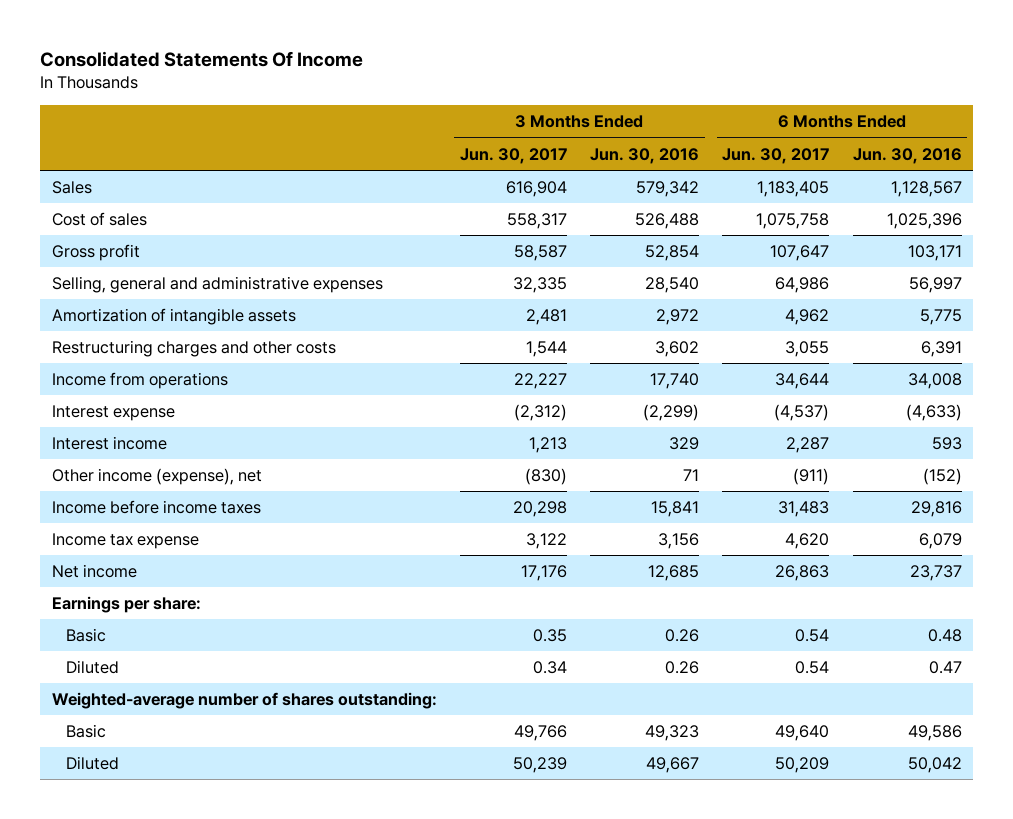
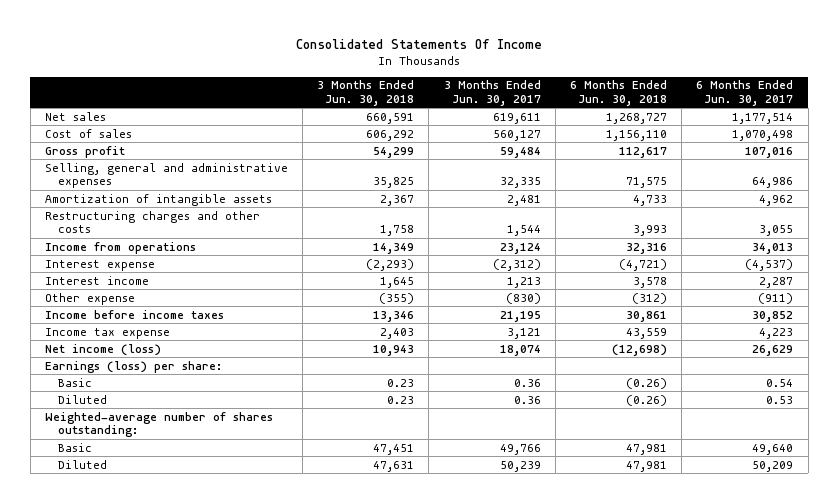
- | 3 Months Ended Jun. 30, 2017 | 3 Months Ended Jun. 30, 2016 | 6 Months Ended Jun. 30, 2017 | 6 Months Ended Jun. 30, 2016
+ | 3 Months Ended Jun. 30, 2018 | 3 Months Ended Jun. 30, 2017 | 6 Months Ended Jun. 30, 2018 | 6 Months Ended Jun. 30, 2017
- Sales | 616,904 | 579,342 | 1,183,405 | 1,128,567
- Cost of sales | 558,317 | 526,488 | 1,075,758 | 1,025,396
- Gross profit | 58,587 | 52,854 | 107,647 | 103,171
+ Net sales | 660,591 | 619,611 | 1,268,727 | 1,177,514
+ Cost of sales | 606,292 | 560,127 | 1,156,110 | 1,070,498
+ Gross profit | 54,299 | 59,484 | 112,617 | 107,016
- Income from operations | 22,227 | 17,740 | 34,644 | 34,008
+ Income from operations | 14,349 | 23,124 | 32,316 | 34,013
- Other income (expense), net | (830) | 71 | (911) | (152)
- Income before income taxes | 20,298 | 15,841 | 31,483 | 29,816
- Income tax expense | 3,122 | 3,156 | 4,620 | 6,079
- Net income | 17,176 | 12,685 | 26,863 | 23,737
- Earnings per share:
- Basic | 0.35 | 0.26 | 0.54 | 0.48
- Diluted | 0.34 | 0.26 | 0.54 | 0.47
+ Other expense | (355) | (830) | (312) | (911)
+ Income before income taxes | 13,346 | 21,195 | 30,861 | 30,852
+ Income tax expense | 2,403 | 3,121 | 43,559 | 4,223
+ Net income (loss) | 10,943 | 18,074 | (12,698) | 26,629
+ Earnings (loss) per share:
+ Basic | 0.23 | 0.36 | (0.26) | 0.54
+ Diluted | 0.23 | 0.36 | (0.26) | 0.53

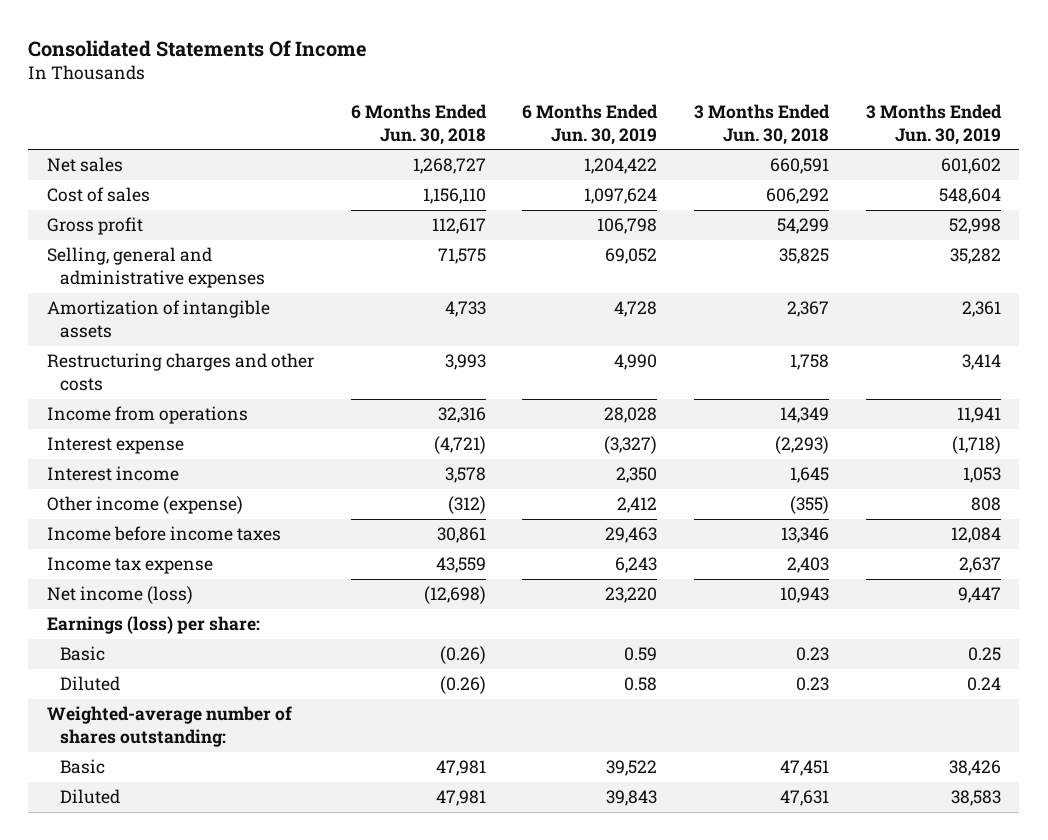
- | 3 Months Ended Jun. 30, 2018 | 3 Months Ended Jun. 30, 2017 | 6 Months Ended Jun. 30, 2018 | 6 Months Ended Jun. 30, 2017
+ | 6 Months Ended Jun. 30, 2018 | 6 Months Ended Jun. 30, 2019 | 3 Months Ended Jun. 30, 2018 | 3 Months Ended Jun. 30, 2019
- Other expense | (355) | (830) | (312) | (911)
+ Other income (expense) | (312) | 2,412 | (355) | 808

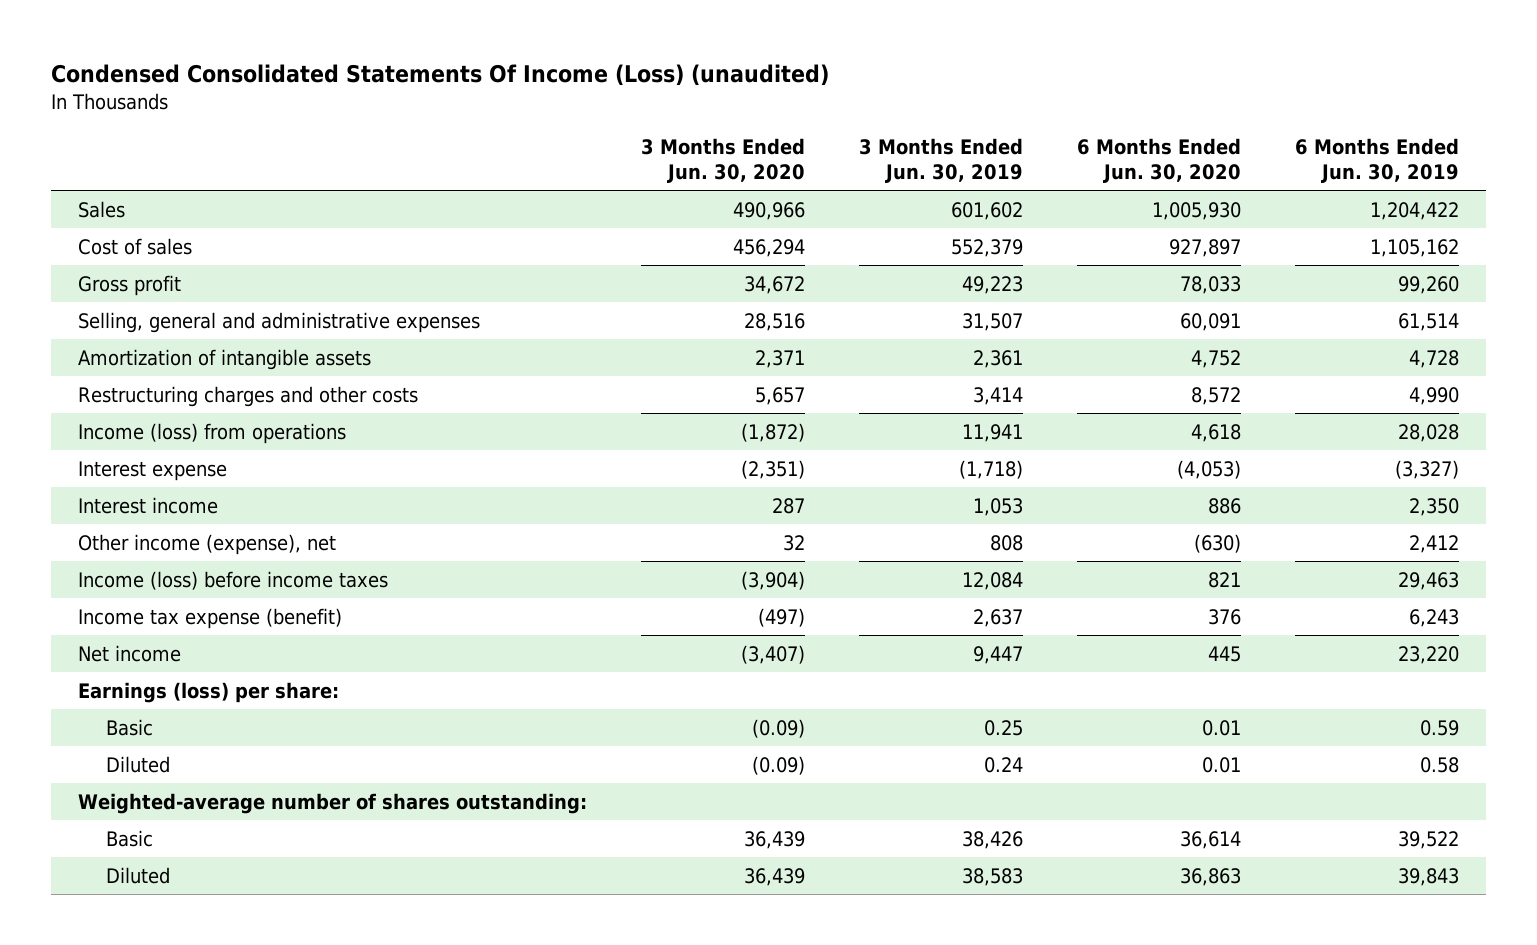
- Consolidated Statements Of Income
+ Condensed Consolidated Statements Of Income (Loss) (unaudited)
- | 6 Months Ended Jun. 30, 2018 | 6 Months Ended Jun. 30, 2019 | 3 Months Ended Jun. 30, 2018 | 3 Months Ended Jun. 30, 2019
+ | 3 Months Ended Jun. 30, 2020 | 3 Months Ended Jun. 30, 2019 | 6 Months Ended Jun. 30, 2020 | 6 Months Ended Jun. 30, 2019
- Net sales | 1,268,727 | 1,204,422 | 660,591 | 601,602
- Cost of sales | 1,156,110 | 1,097,624 | 606,292 | 548,604
- Gross profit | 112,617 | 106,798 | 54,299 | 52,998
- Selling, general and administrative expenses | 71,575 | 69,052 | 35,825 | 35,282
+ Sales | 490,966 | 601,602 | 1,005,930 | 1,204,422
+ Cost of sales | 456,294 | 552,379 | 927,897 | 1,105,162
+ Gross profit | 34,672 | 49,223 | 78,033 | 99,260
+ Selling, general and administrative expenses | 28,516 | 31,507 | 60,091 | 61,514
- Income from operations | 32,316 | 28,028 | 14,349 | 11,941
+ Income (loss) from operations | (1,872) | 11,941 | 4,618 | 28,028
- Other income (expense) | (312) | 2,412 | (355) | 808
- Income before income taxes | 30,861 | 29,463 | 13,346 | 12,084
- Income tax expense | 43,559 | 6,243 | 2,403 | 2,637
- Net income (loss) | (12,698) | 23,220 | 10,943 | 9,447
+ Other income (expense), net | 32 | 808 | (630) | 2,412
+ Income (loss) before income taxes | (3,904) | 12,084 | 821 | 29,463
+ Income tax expense (benefit) | (497) | 2,637 | 376 | 6,243
+ Net income | (3,407) | 9,447 | 445 | 23,220

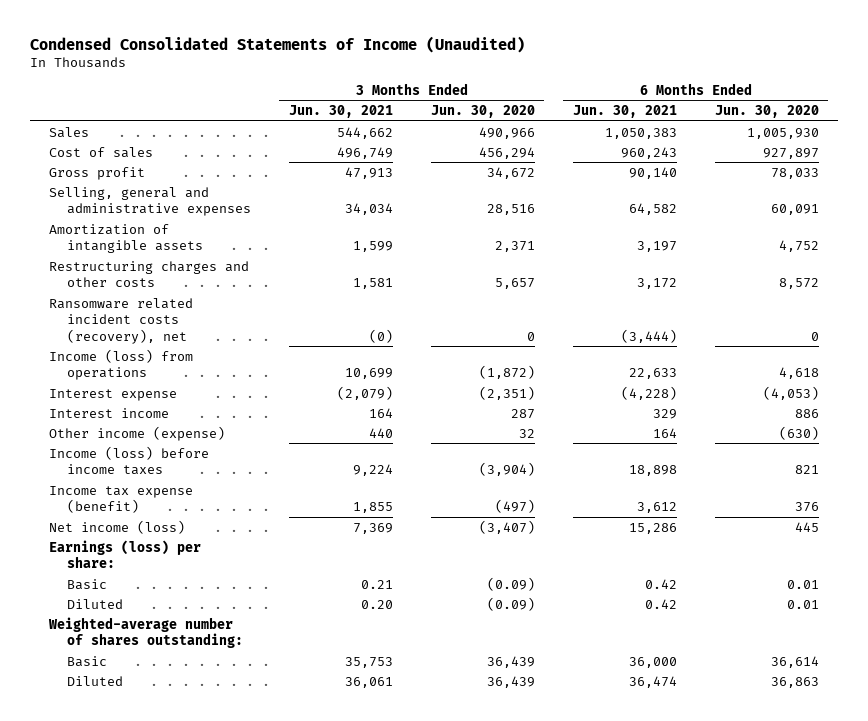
- Condensed Consolidated Statements Of Income (Loss) (unaudited)
+ Condensed Consolidated Statements of Income (Unaudited)
- | 3 Months Ended Jun. 30, 2020 | 3 Months Ended Jun. 30, 2019 | 6 Months Ended Jun. 30, 2020 | 6 Months Ended Jun. 30, 2019
+ | 3 Months Ended Jun. 30, 2021 | 3 Months Ended Jun. 30, 2020 | 6 Months Ended Jun. 30, 2021 | 6 Months Ended Jun. 30, 2020
+ Ransomware related incident costs (recovery), net | (0) | 0 | (3,444) | 0
- Other income (expense), net | 32 | 808 | (630) | 2,412
+ Other income (expense) | 440 | 32 | 164 | (630)
- Net income | (3,407) | 9,447 | 445 | 23,220
+ Net income (loss) | 7,369 | (3,407) | 15,286 | 445

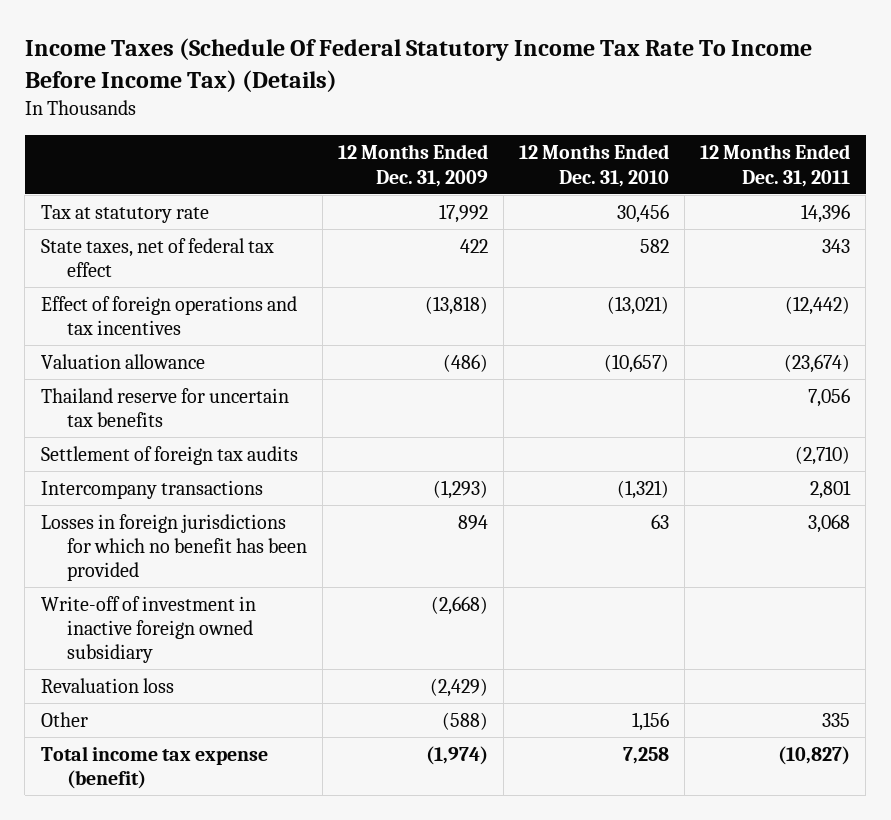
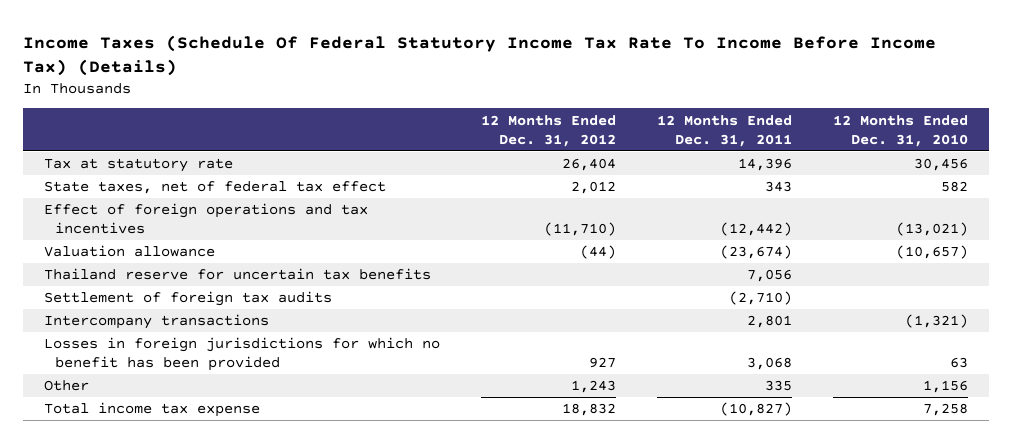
- | 12 Months Ended Dec. 31, 2009 | 12 Months Ended Dec. 31, 2010 | 12 Months Ended Dec. 31, 2011
+ | 12 Months Ended Dec. 31, 2012 | 12 Months Ended Dec. 31, 2011 | 12 Months Ended Dec. 31, 2010
- Write-off of investment in inactive foreign owned subsidiary | (2,668) | |
- Revaluation loss | (2,429) | |
- Total income tax expense (benefit) | (1,974) | 7,258 | (10,827)
+ Total income tax expense | 18,832 | (10,827) | 7,258

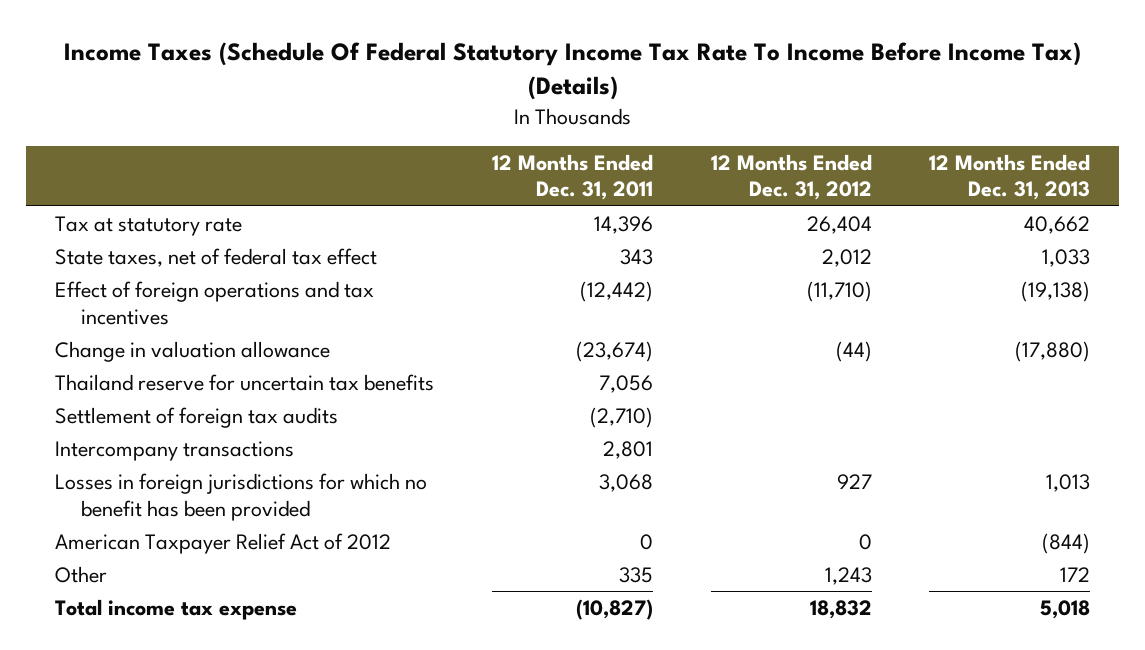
- | 12 Months Ended Dec. 31, 2012 | 12 Months Ended Dec. 31, 2011 | 12 Months Ended Dec. 31, 2010
+ | 12 Months Ended Dec. 31, 2011 | 12 Months Ended Dec. 31, 2012 | 12 Months Ended Dec. 31, 2013
- Valuation allowance | (44) | (23,674) | (10,657)
+ Change in valuation allowance | (23,674) | (44) | (17,880)
+ American Taxpayer Relief Act of 2012 | 0 | 0 | (844)

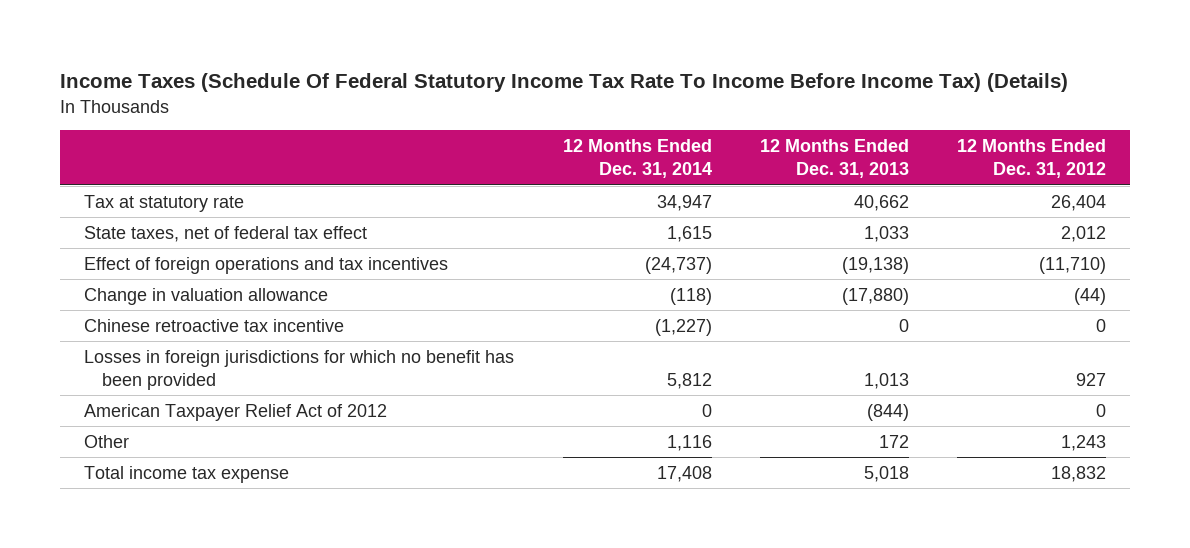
- | 12 Months Ended Dec. 31, 2011 | 12 Months Ended Dec. 31, 2012 | 12 Months Ended Dec. 31, 2013
+ | 12 Months Ended Dec. 31, 2014 | 12 Months Ended Dec. 31, 2013 | 12 Months Ended Dec. 31, 2012
- Thailand reserve for uncertain tax benefits | 7,056 | |
- Settlement of foreign tax audits | (2,710) | |
- Intercompany transactions | 2,801 | |
+ Chinese retroactive tax incentive | (1,227) | 0 | 0

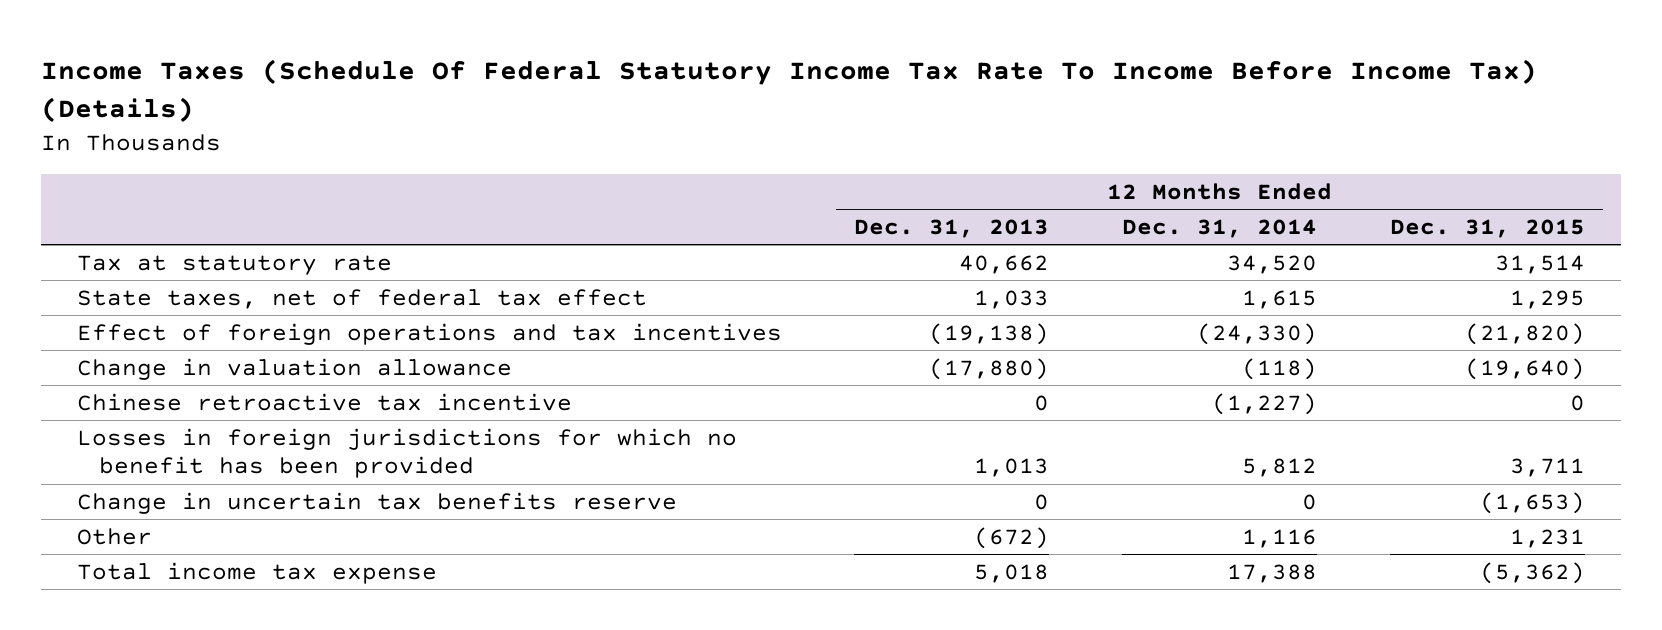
- | 12 Months Ended Dec. 31, 2014 | 12 Months Ended Dec. 31, 2013 | 12 Months Ended Dec. 31, 2012
+ | 12 Months Ended Dec. 31, 2013 | 12 Months Ended Dec. 31, 2014 | 12 Months Ended Dec. 31, 2015
- Tax at statutory rate | 34,947 | 40,662 | 26,404
+ Tax at statutory rate | 40,662 | 34,520 | 31,514
- Effect of foreign operations and tax incentives | (24,737) | (19,138) | (11,710)
+ Effect of foreign operations and tax incentives | (19,138) | (24,330) | (21,820)
- American Taxpayer Relief Act of 2012 | 0 | (844) | 0
- Other | 1,116 | 172 | 1,243
- Total income tax expense | 17,408 | 5,018 | 18,832
+ Change in uncertain tax benefits reserve | 0 | 0 | (1,653)
+ Other | (672) | 1,116 | 1,231
+ Total income tax expense | 5,018 | 17,388 | (5,362)

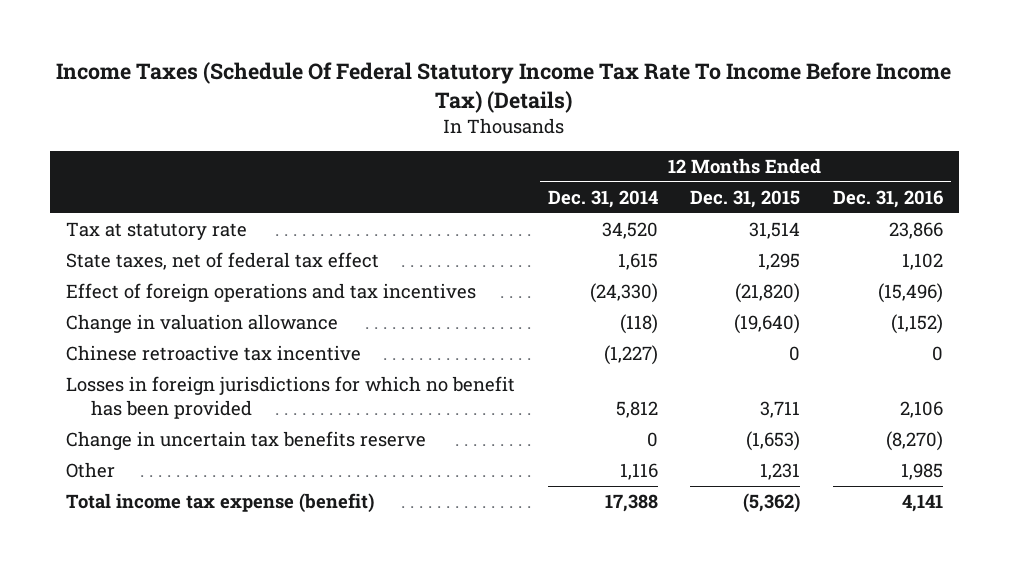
- | 12 Months Ended Dec. 31, 2013 | 12 Months Ended Dec. 31, 2014 | 12 Months Ended Dec. 31, 2015
+ | 12 Months Ended Dec. 31, 2014 | 12 Months Ended Dec. 31, 2015 | 12 Months Ended Dec. 31, 2016
- Total income tax expense | 5,018 | 17,388 | (5,362)
+ Total income tax expense (benefit) | 17,388 | (5,362) | 4,141

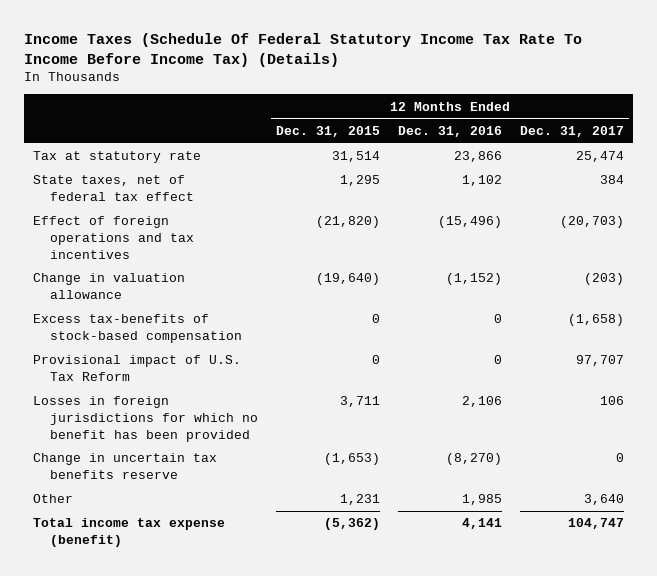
- | 12 Months Ended Dec. 31, 2014 | 12 Months Ended Dec. 31, 2015 | 12 Months Ended Dec. 31, 2016
+ | 12 Months Ended Dec. 31, 2015 | 12 Months Ended Dec. 31, 2016 | 12 Months Ended Dec. 31, 2017
- Chinese retroactive tax incentive | (1,227) | 0 | 0
+ Excess tax-benefits of stock-based compensation | 0 | 0 | (1,658)
+ Provisional impact of U.S. Tax Reform | 0 | 0 | 97,707

